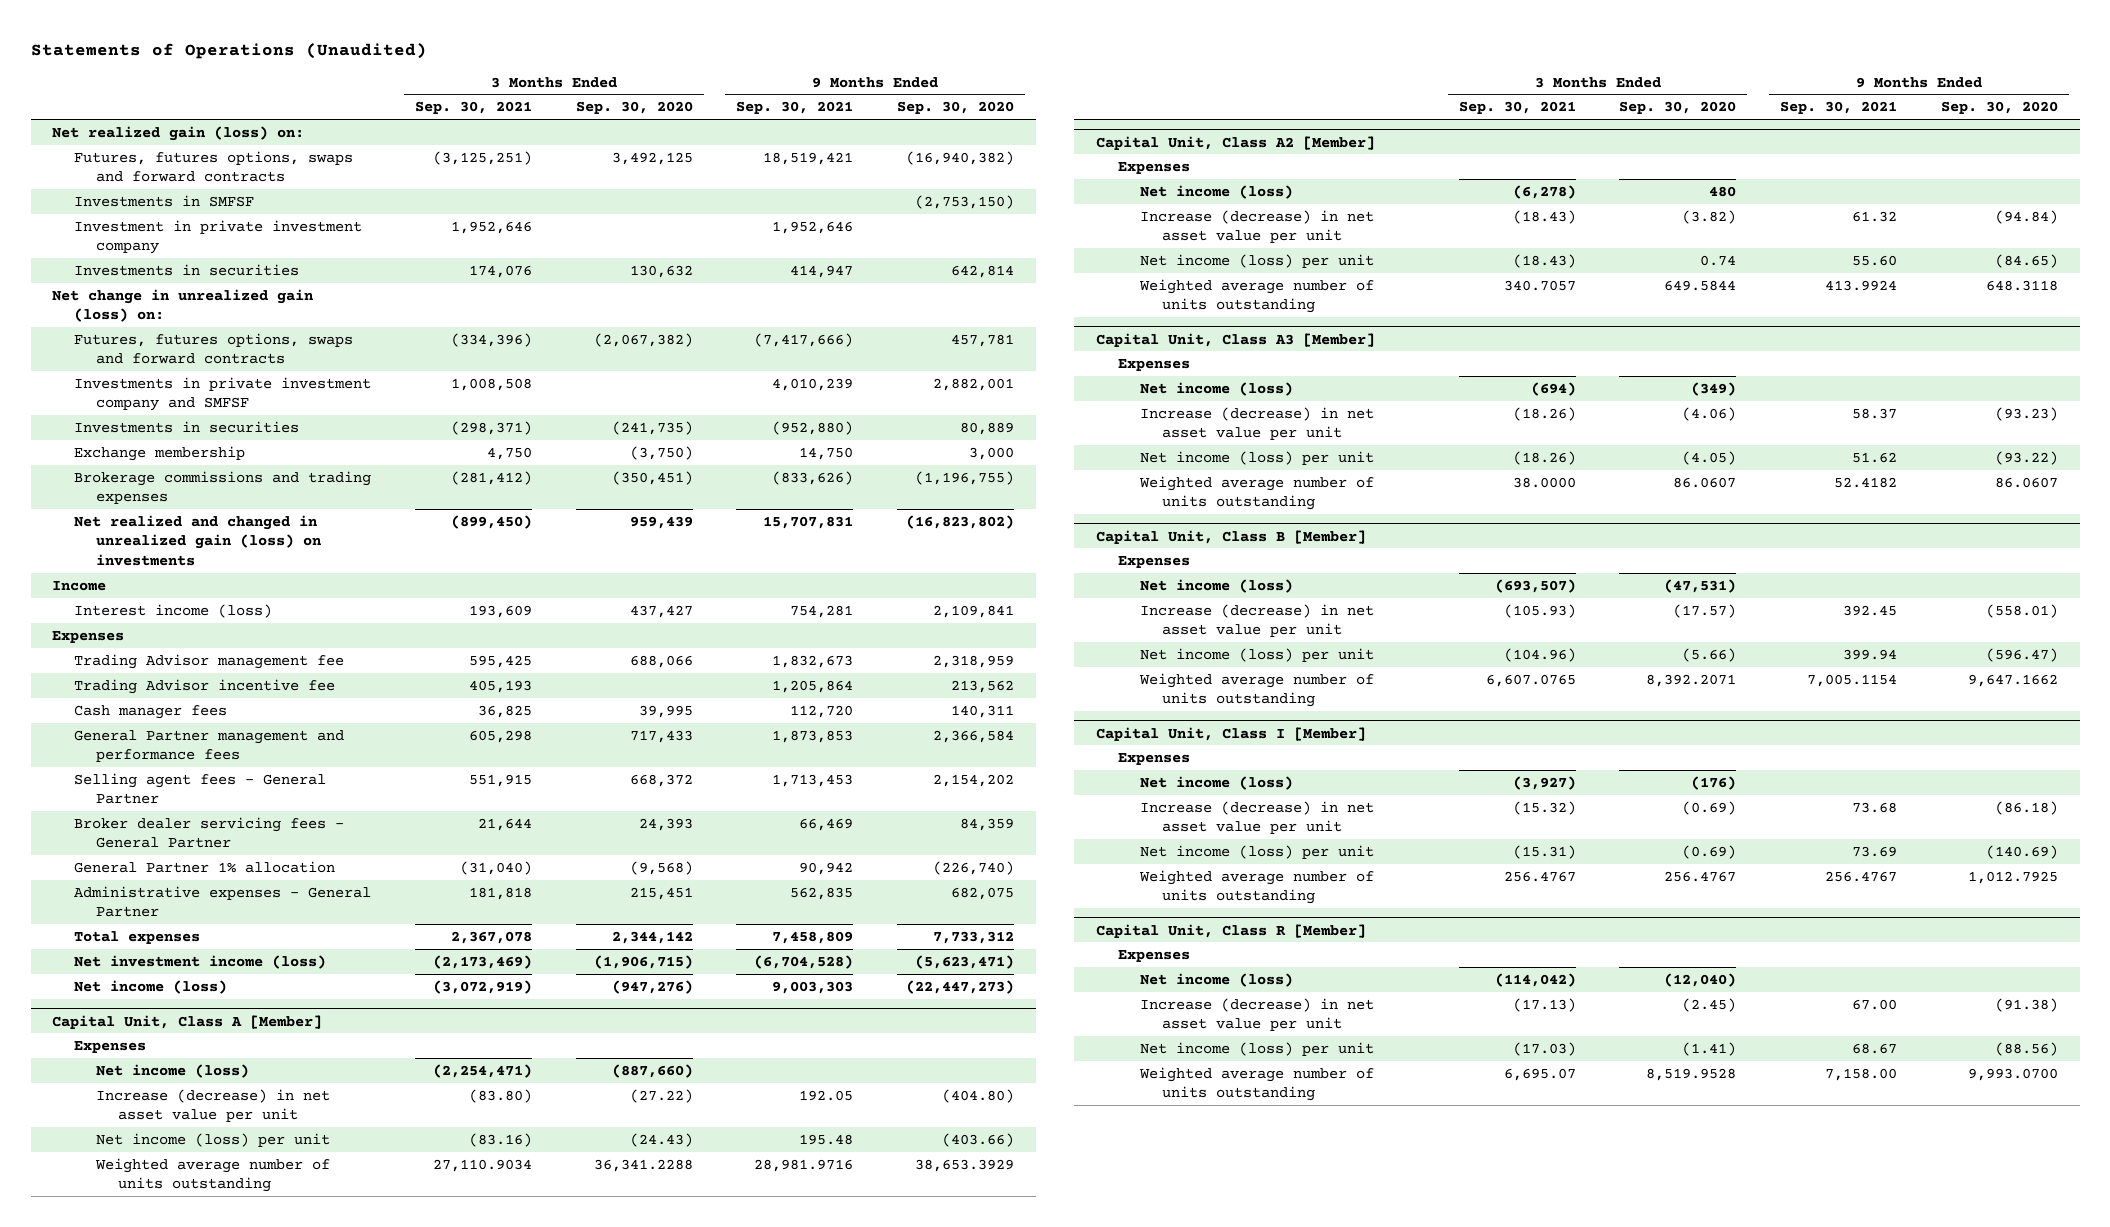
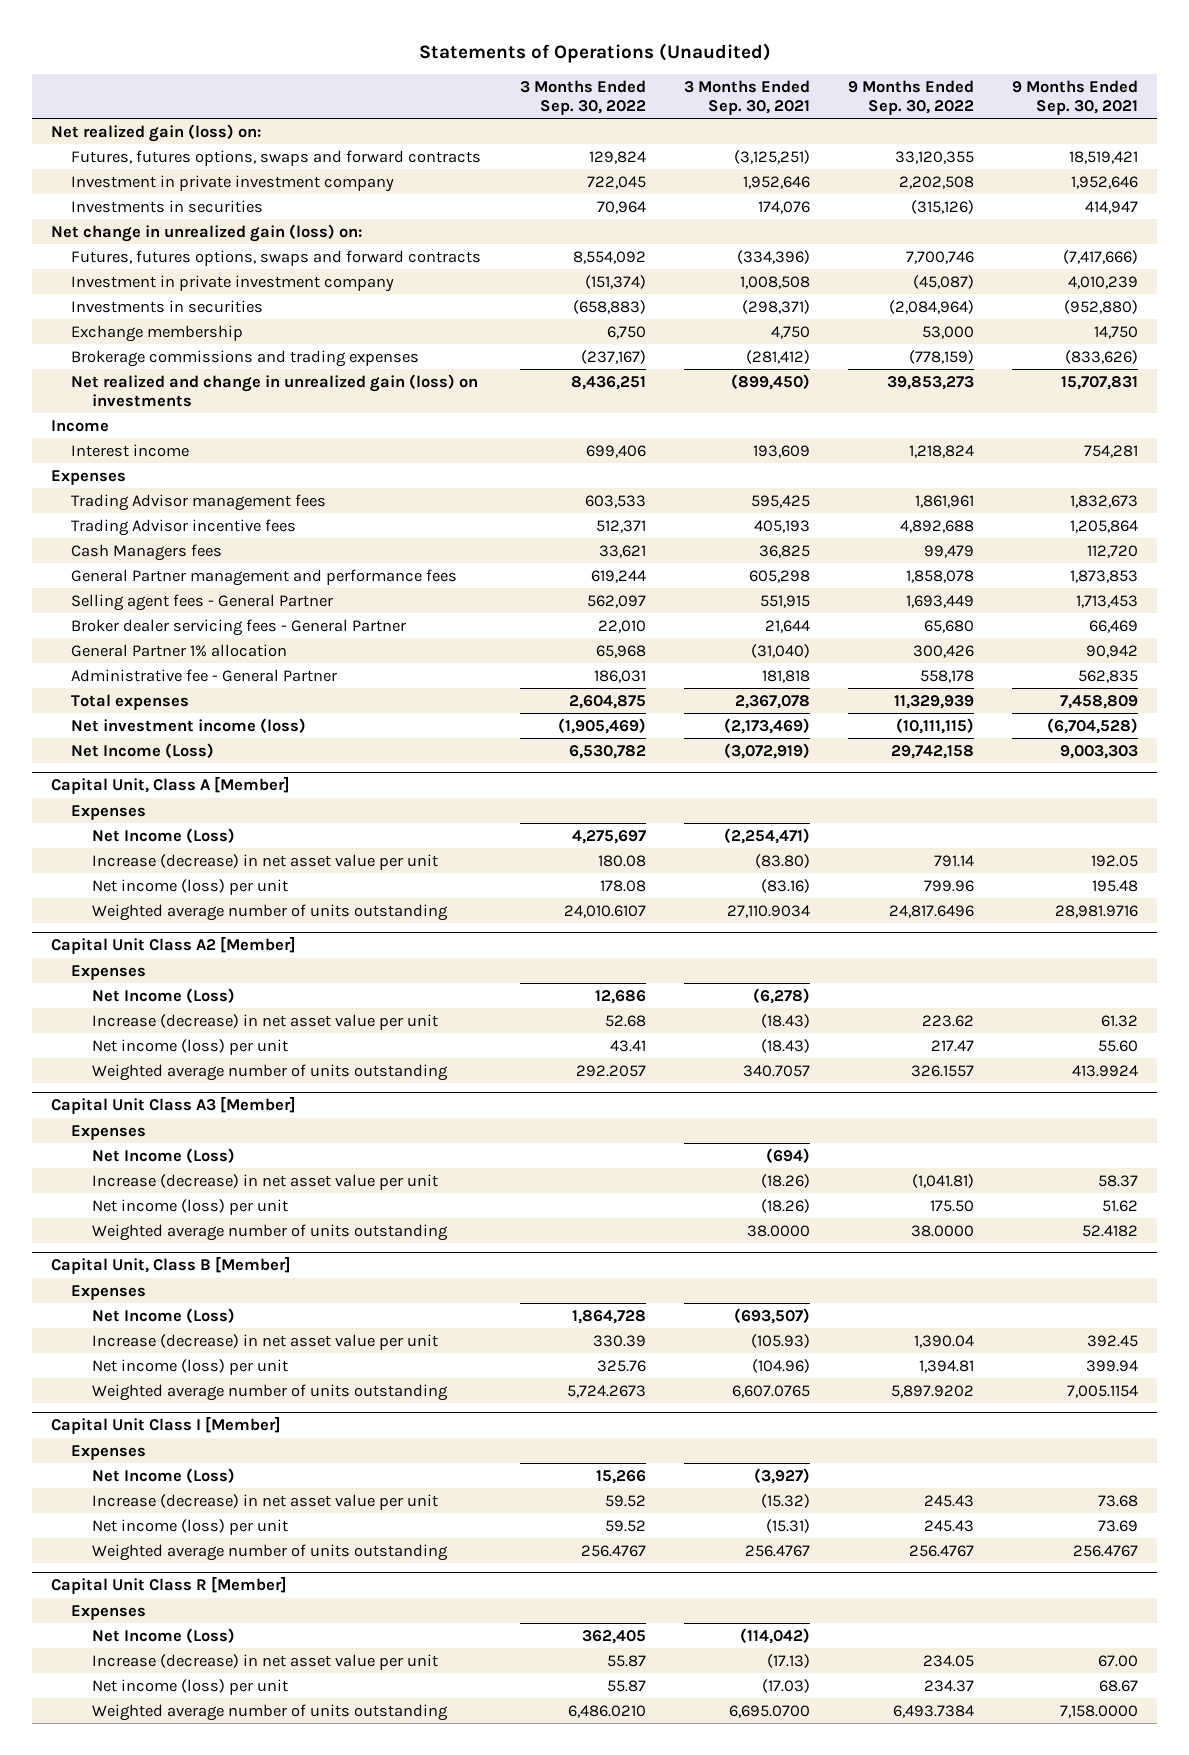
- | 3 Months Ended Sep. 30, 2021 | 3 Months Ended Sep. 30, 2020 | 9 Months Ended Sep. 30, 2021 | 9 Months Ended Sep. 30, 2020
+ | 3 Months Ended Sep. 30, 2022 | 3 Months Ended Sep. 30, 2021 | 9 Months Ended Sep. 30, 2022 | 9 Months Ended Sep. 30, 2021
- Investments in SMFSF | | | | (2,753,150)
- Investments in private investment company and SMFSF | 1,008,508 | | 4,010,239 | 2,882,001
+ Investment in private investment company | (151,374) | 1,008,508 | (45,087) | 4,010,239
- Net realized and changed in unrealized gain (loss) on investments | (899,450) | 959,439 | 15,707,831 | (16,823,802)
+ Net realized and change in unrealized gain (loss) on investments | 8,436,251 | (899,450) | 39,853,273 | 15,707,831
- Interest income (loss) | 193,609 | 437,427 | 754,281 | 2,109,841
+ Interest income | 699,406 | 193,609 | 1,218,824 | 754,281
- Trading Advisor management fee | 595,425 | 688,066 | 1,832,673 | 2,318,959
- Trading Advisor incentive fee | 405,193 | | 1,205,864 | 213,562
- Cash manager fees | 36,825 | 39,995 | 112,720 | 140,311
+ Trading Advisor management fees | 603,533 | 595,425 | 1,861,961 | 1,832,673
+ Trading Advisor incentive fees | 512,371 | 405,193 | 4,892,688 | 1,205,864
+ Cash Managers fees | 33,621 | 36,825 | 99,479 | 112,720
- Administrative expenses - General Partner | 181,818 | 215,451 | 562,835 | 682,075
+ Administrative fee - General Partner | 186,031 | 181,818 | 558,178 | 562,835
- Net income (loss) | (3,072,919) | (947,276) | 9,003,303 | (22,447,273)
+ Net Income (Loss) | 6,530,782 | (3,072,919) | 29,742,158 | 9,003,303
@ Capital Unit, Class A [Member]
- Net income (loss) | (2,254,471) | (887,660) | |
+ Net Income (Loss) | 4,275,697 | (2,254,471) | |
- Capital Unit, Class A2 [Member]
+ Capital Unit Class A2 [Member]
- Net income (loss) | (6,278) | 480 | |
+ Net Income (Loss) | 12,686 | (6,278) | |
- Capital Unit, Class A3 [Member]
+ Capital Unit Class A3 [Member]
- Net income (loss) | (694) | (349) | |
+ Net Income (Loss) | | (694) | |
@ Capital Unit, Class B [Member]
- Net income (loss) | (693,507) | (47,531) | |
+ Net Income (Loss) | 1,864,728 | (693,507) | |
- Capital Unit, Class I [Member]
+ Capital Unit Class I [Member]
- Net income (loss) | (3,927) | (176) | |
+ Net Income (Loss) | 15,266 | (3,927) | |
- Capital Unit, Class R [Member]
+ Capital Unit Class R [Member]
- Net income (loss) | (114,042) | (12,040) | |
+ Net Income (Loss) | 362,405 | (114,042) | |
- Weighted average number of units outstanding | 6,695.07 | 8,519.9528 | 7,158.00 | 9,993.0700
+ Weighted average number of units outstanding | 6,486.0210 | 6,695.0700 | 6,493.7384 | 7,158.0000

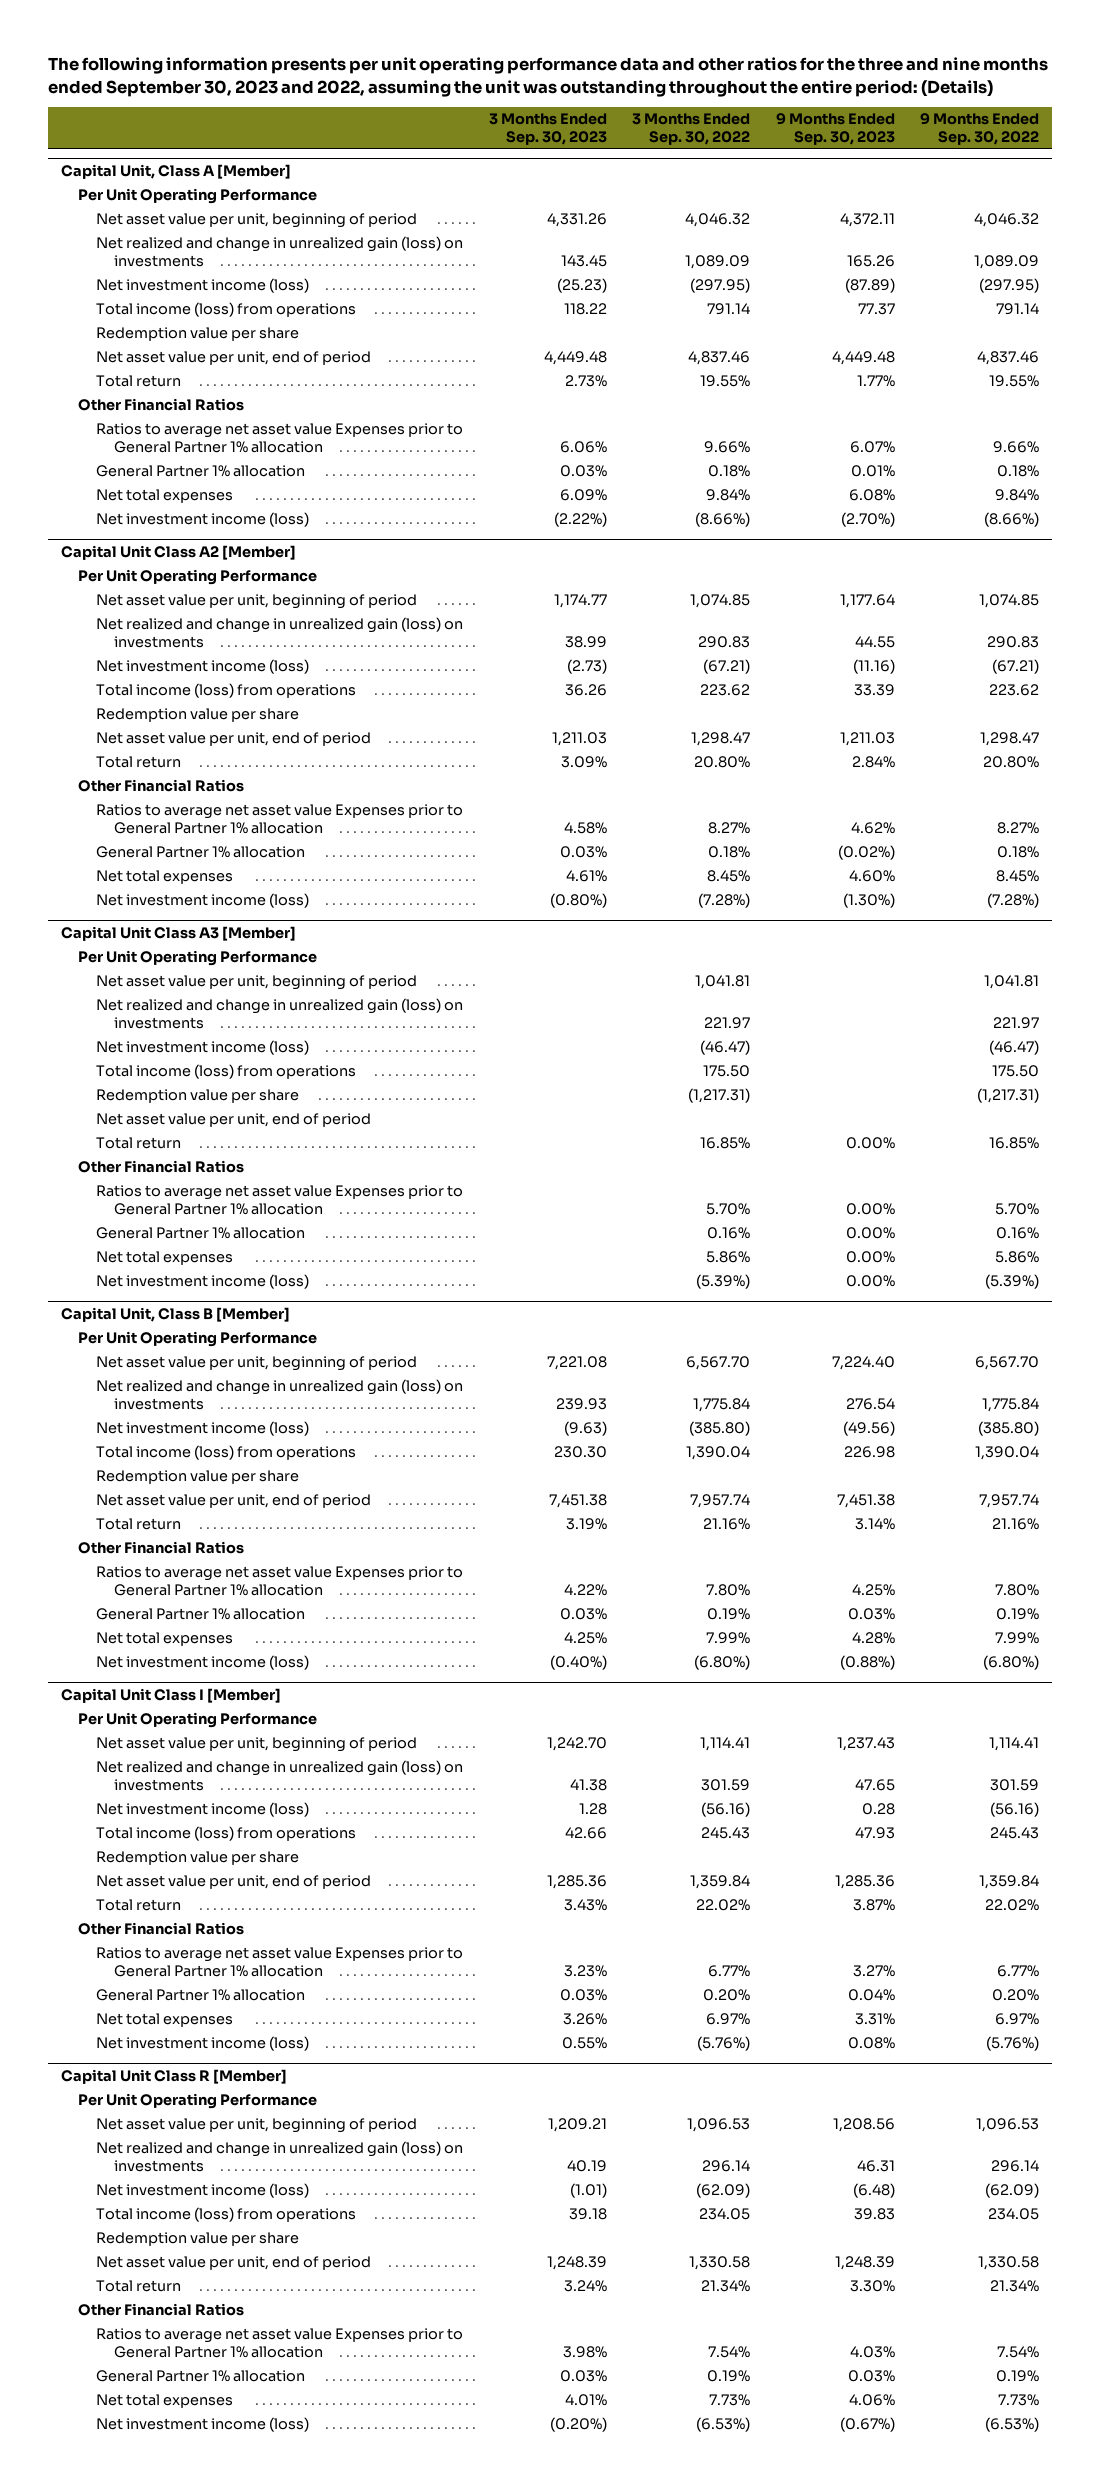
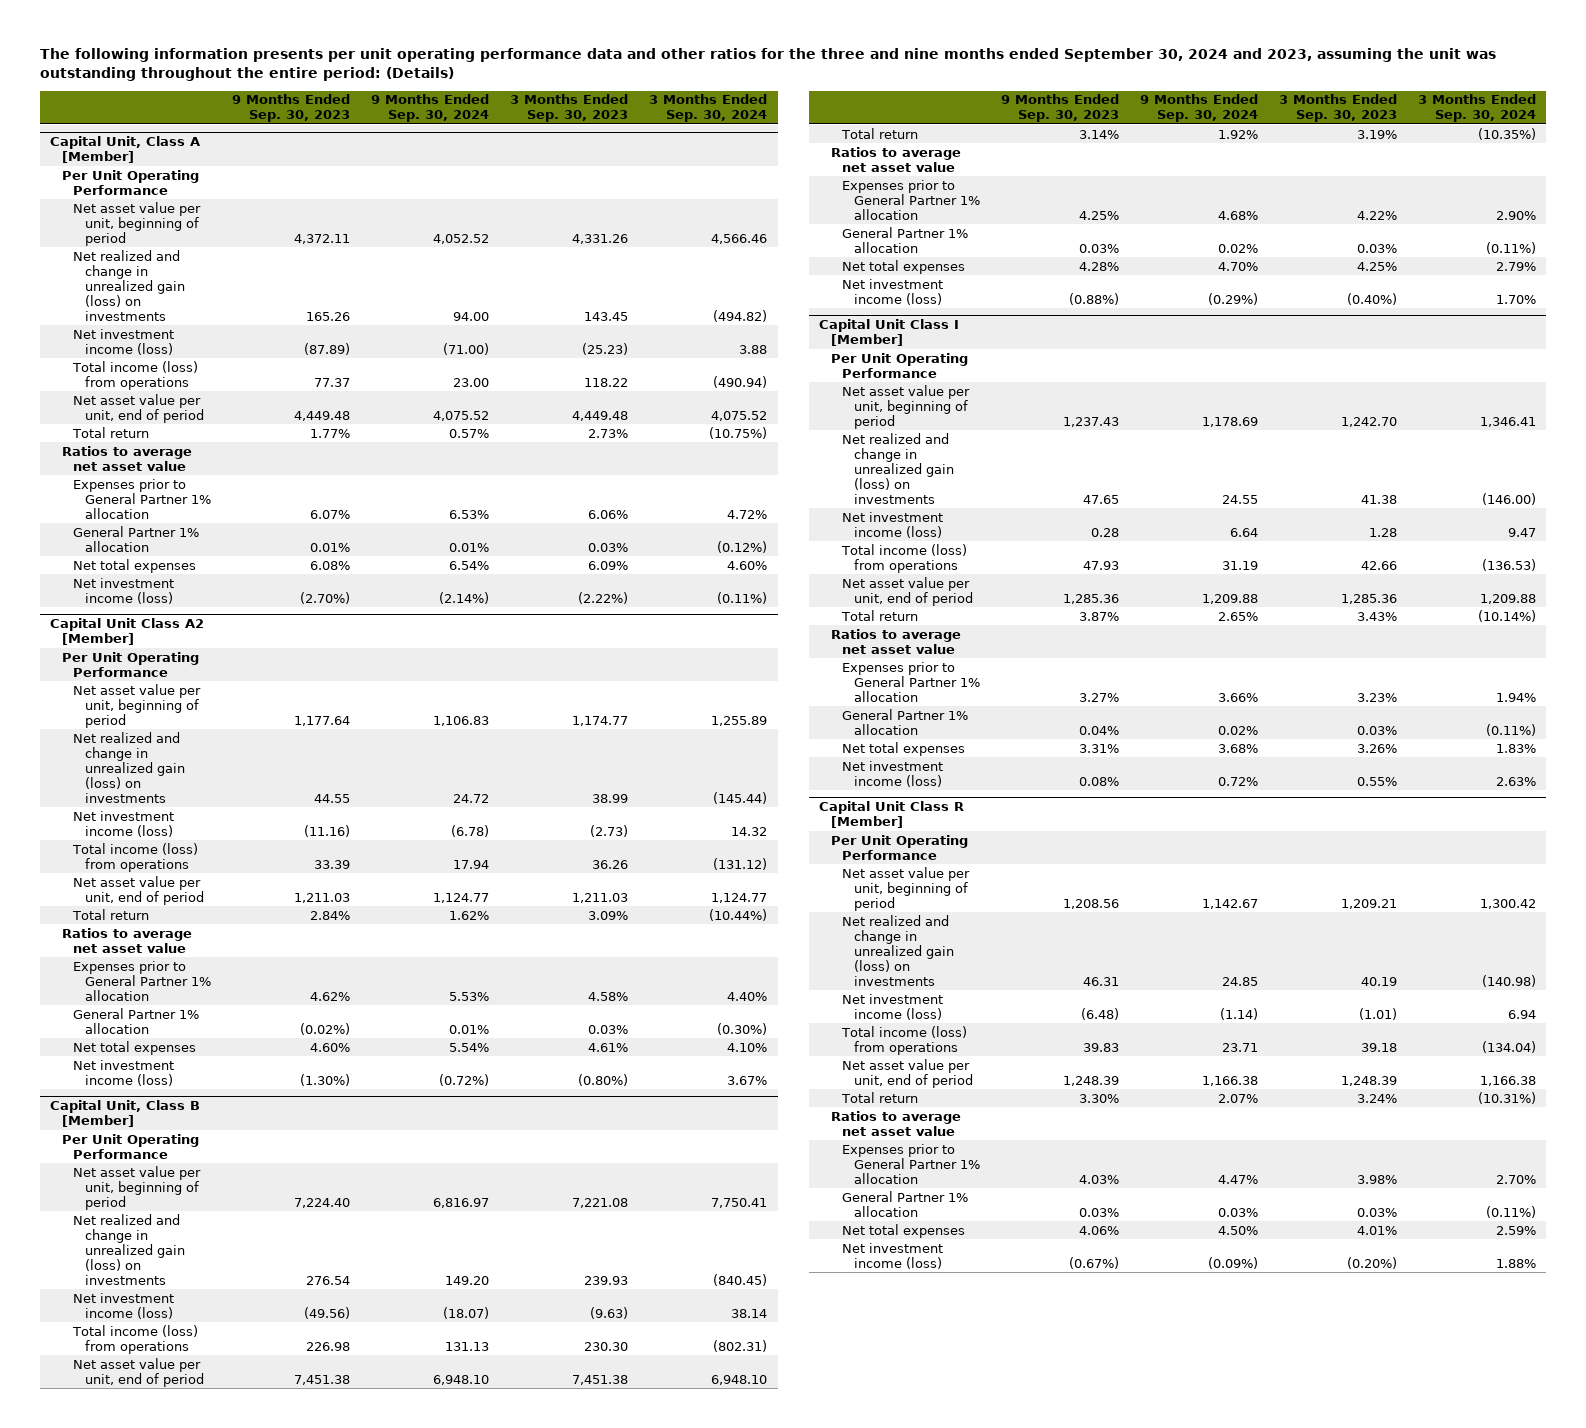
- The following information presents per unit operating performance data and other ratios for the three and nine months ended September 30, 2023 and 2022, assuming the unit was outstanding throughout the entire period: (Details)
+ The following information presents per unit operating performance data and other ratios for the three and nine months ended September 30, 2024 and 2023, assuming the unit was outstanding throughout the entire period: (Details)
- | 3 Months Ended Sep. 30, 2023 | 3 Months Ended Sep. 30, 2022 | 9 Months Ended Sep. 30, 2023 | 9 Months Ended Sep. 30, 2022
+ | 9 Months Ended Sep. 30, 2023 | 9 Months Ended Sep. 30, 2024 | 3 Months Ended Sep. 30, 2023 | 3 Months Ended Sep. 30, 2024
@ Capital Unit, Class A [Member]
- Redemption value per share
- Other Financial Ratios
- Ratios to average net asset value Expenses prior to General Partner 1% allocation | 6.06% | 9.66% | 6.07% | 9.66%
+ Ratios to average net asset value
+ Expenses prior to General Partner 1% allocation | 6.07% | 6.53% | 6.06% | 4.72%
@ Capital Unit Class A2 [Member]
- Redemption value per share
- Other Financial Ratios
- Ratios to average net asset value Expenses prior to General Partner 1% allocation | 4.58% | 8.27% | 4.62% | 8.27%
+ Ratios to average net asset value
+ Expenses prior to General Partner 1% allocation | 4.62% | 5.53% | 4.58% | 4.40%
- Capital Unit Class A3 [Member]
- Per Unit Operating Performance
- Net asset value per unit, beginning of period | | 1,041.81 | | 1,041.81
- Net realized and change in unrealized gain (loss) on investments | | 221.97 | | 221.97
- Net investment income (loss) | | (46.47) | | (46.47)
- Total income (loss) from operations | | 175.50 | | 175.50
- Redemption value per share | | (1,217.31) | | (1,217.31)
- Net asset value per unit, end of period
- Total return | | 16.85% | 0.00% | 16.85%
- Other Financial Ratios
- Ratios to average net asset value Expenses prior to General Partner 1% allocation | | 5.70% | 0.00% | 5.70%
- General Partner 1% allocation | | 0.16% | 0.00% | 0.16%
- Net total expenses | | 5.86% | 0.00% | 5.86%
- Net investment income (loss) | | (5.39%) | 0.00% | (5.39%)
@ Capital Unit, Class B [Member]
- Redemption value per share
- Other Financial Ratios
- Ratios to average net asset value Expenses prior to General Partner 1% allocation | 4.22% | 7.80% | 4.25% | 7.80%
+ Ratios to average net asset value
+ Expenses prior to General Partner 1% allocation | 4.25% | 4.68% | 4.22% | 2.90%
@ Capital Unit Class I [Member]
- Redemption value per share
- Other Financial Ratios
- Ratios to average net asset value Expenses prior to General Partner 1% allocation | 3.23% | 6.77% | 3.27% | 6.77%
+ Ratios to average net asset value
+ Expenses prior to General Partner 1% allocation | 3.27% | 3.66% | 3.23% | 1.94%
@ Capital Unit Class R [Member]
- Redemption value per share
- Other Financial Ratios
- Ratios to average net asset value Expenses prior to General Partner 1% allocation | 3.98% | 7.54% | 4.03% | 7.54%
+ Ratios to average net asset value
+ Expenses prior to General Partner 1% allocation | 4.03% | 4.47% | 3.98% | 2.70%

